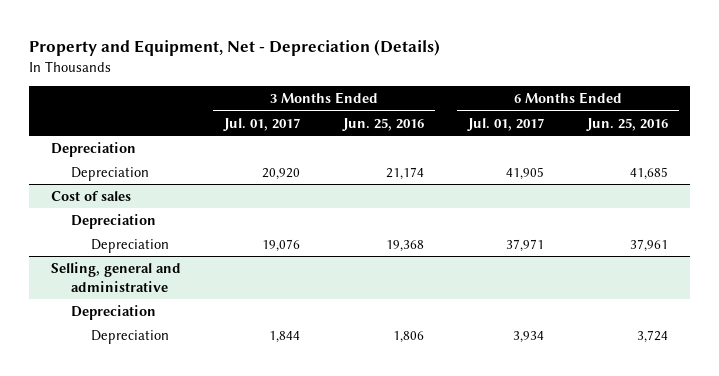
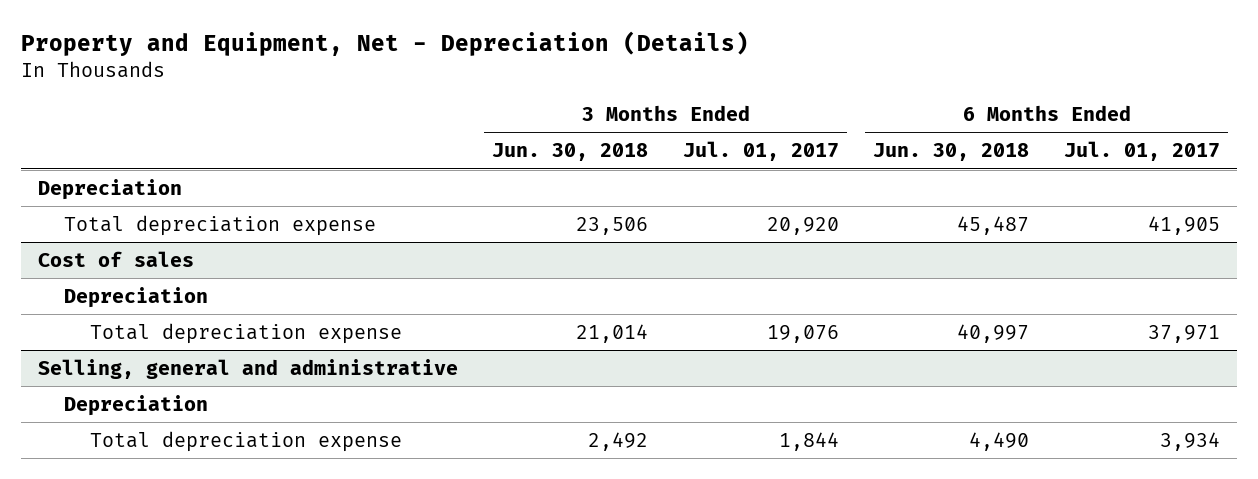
- | 3 Months Ended Jul. 01, 2017 | 3 Months Ended Jun. 25, 2016 | 6 Months Ended Jul. 01, 2017 | 6 Months Ended Jun. 25, 2016
+ | 3 Months Ended Jun. 30, 2018 | 3 Months Ended Jul. 01, 2017 | 6 Months Ended Jun. 30, 2018 | 6 Months Ended Jul. 01, 2017
- Depreciation | 20,920 | 21,174 | 41,905 | 41,685
+ Total depreciation expense | 23,506 | 20,920 | 45,487 | 41,905
@ Cost of sales
- Depreciation | 19,076 | 19,368 | 37,971 | 37,961
+ Total depreciation expense | 21,014 | 19,076 | 40,997 | 37,971
@ Selling, general and administrative
- Depreciation | 1,844 | 1,806 | 3,934 | 3,724
+ Total depreciation expense | 2,492 | 1,844 | 4,490 | 3,934

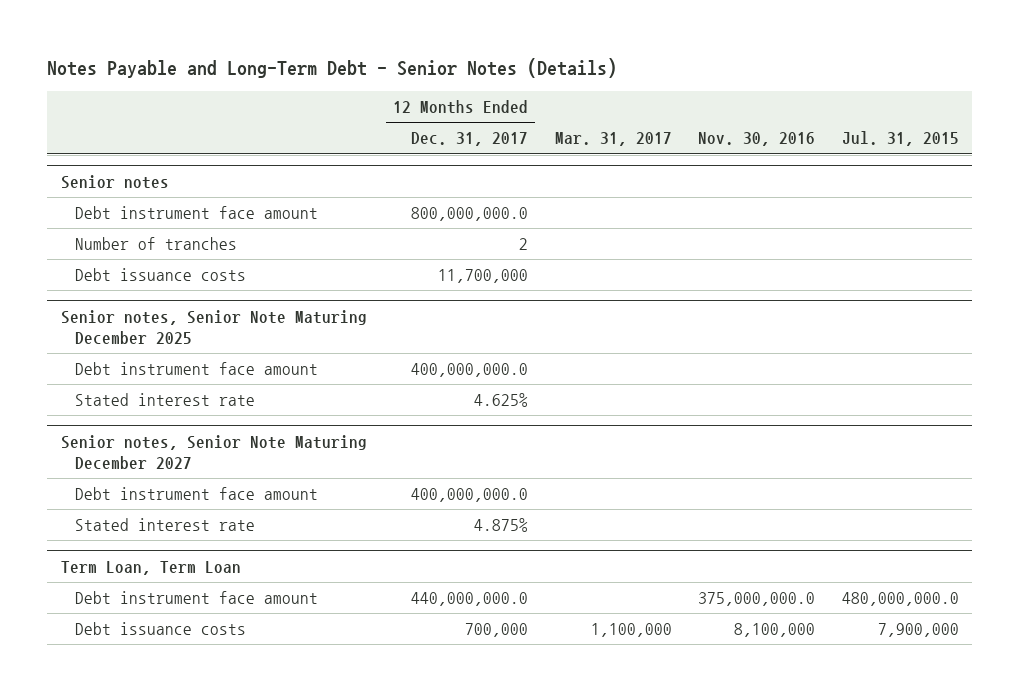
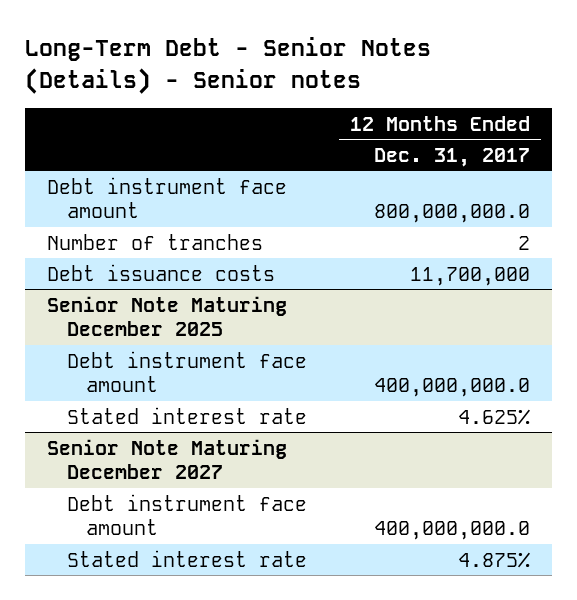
- Notes Payable and Long-Term Debt - Senior Notes (Details)
+ Long-Term Debt - Senior Notes (Details) - Senior notes
- | 12 Months Ended Dec. 31, 2017 | Mar. 31, 2017 | Nov. 30, 2016 | Jul. 31, 2015
+ | 12 Months Ended Dec. 31, 2017
- Senior notes
- Senior notes, Senior Note Maturing December 2025
+ Senior Note Maturing December 2025
- Senior notes, Senior Note Maturing December 2027
+ Senior Note Maturing December 2027
- Term Loan, Term Loan
- Debt instrument face amount | 440,000,000.0 | | 375,000,000.0 | 480,000,000.0
- Debt issuance costs | 700,000 | 1,100,000 | 8,100,000 | 7,900,000

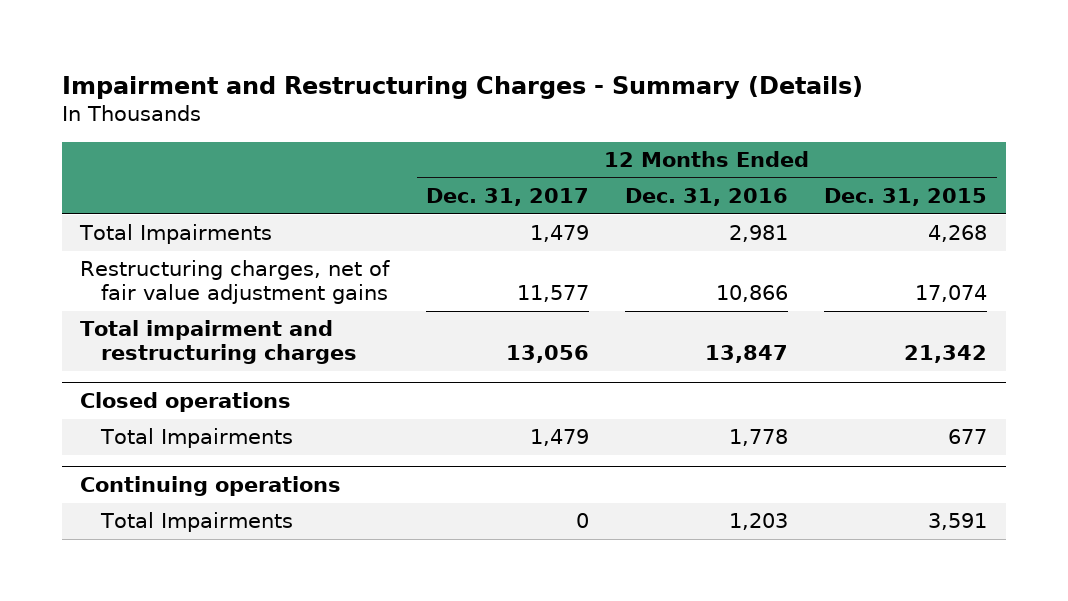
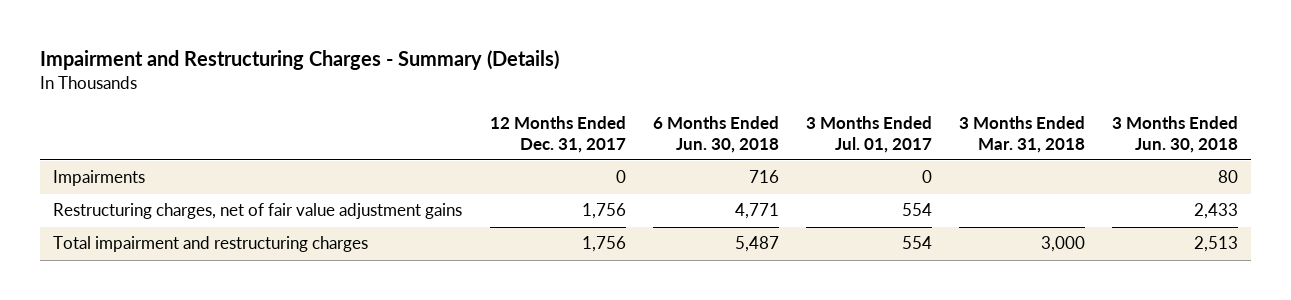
- | 12 Months Ended Dec. 31, 2017 | 12 Months Ended Dec. 31, 2016 | 12 Months Ended Dec. 31, 2015
+ | 12 Months Ended Dec. 31, 2017 | 6 Months Ended Jun. 30, 2018 | 3 Months Ended Jul. 01, 2017 | 3 Months Ended Mar. 31, 2018 | 3 Months Ended Jun. 30, 2018
- Total Impairments | 1,479 | 2,981 | 4,268
- Restructuring charges, net of fair value adjustment gains | 11,577 | 10,866 | 17,074
- Total impairment and restructuring charges | 13,056 | 13,847 | 21,342
- Closed operations
- Total Impairments | 1,479 | 1,778 | 677
- Continuing operations
- Total Impairments | 0 | 1,203 | 3,591
+ Impairments | 0 | 716 | 0 | | 80
+ Restructuring charges, net of fair value adjustment gains | 1,756 | 4,771 | 554 | | 2,433
+ Total impairment and restructuring charges | 1,756 | 5,487 | 554 | 3,000 | 2,513

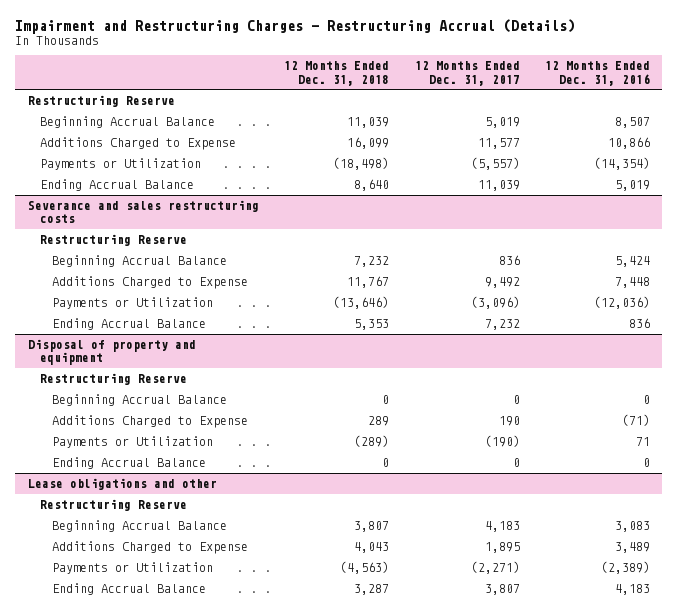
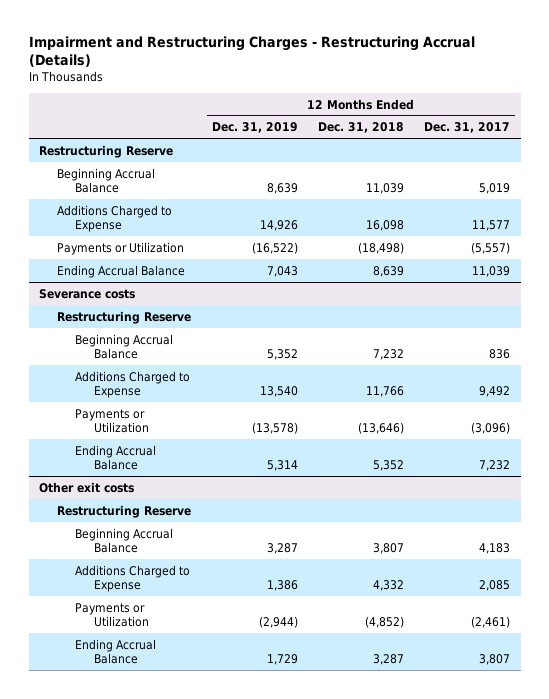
- | 12 Months Ended Dec. 31, 2018 | 12 Months Ended Dec. 31, 2017 | 12 Months Ended Dec. 31, 2016
+ | 12 Months Ended Dec. 31, 2019 | 12 Months Ended Dec. 31, 2018 | 12 Months Ended Dec. 31, 2017
- Additions Charged to Expense | 16,099 | 11,577 | 10,866
+ Additions Charged to Expense | 14,926 | 16,098 | 11,577
- Ending Accrual Balance | 8,640 | 11,039 | 5,019
- Severance and sales restructuring costs
+ Ending Accrual Balance | 7,043 | 8,639 | 11,039
+ Severance costs
- Additions Charged to Expense | 11,767 | 9,492 | 7,448
+ Additions Charged to Expense | 13,540 | 11,766 | 9,492
- Ending Accrual Balance | 5,353 | 7,232 | 836
- Disposal of property and equipment
- Restructuring Reserve
- Beginning Accrual Balance | 0 | 0 | 0
- Additions Charged to Expense | 289 | 190 | (71)
- Payments or Utilization | (289) | (190) | 71
- Ending Accrual Balance | 0 | 0 | 0
- Lease obligations and other
+ Ending Accrual Balance | 5,314 | 5,352 | 7,232
+ Other exit costs
- Additions Charged to Expense | 4,043 | 1,895 | 3,489
- Payments or Utilization | (4,563) | (2,271) | (2,389)
+ Additions Charged to Expense | 1,386 | 4,332 | 2,085
+ Payments or Utilization | (2,944) | (4,852) | (2,461)

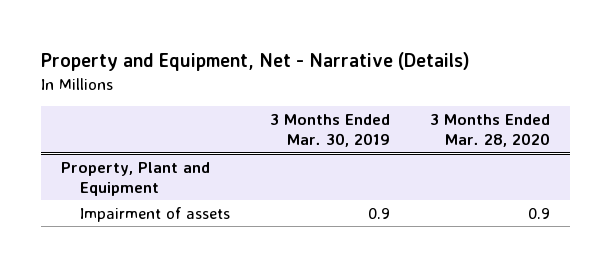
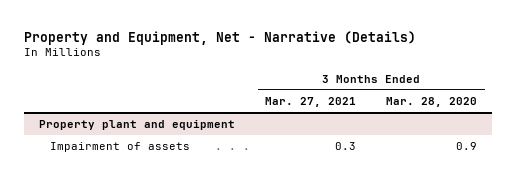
- | 3 Months Ended Mar. 30, 2019 | 3 Months Ended Mar. 28, 2020
+ | 3 Months Ended Mar. 27, 2021 | 3 Months Ended Mar. 28, 2020
- Property, Plant and Equipment
+ Property plant and equipment

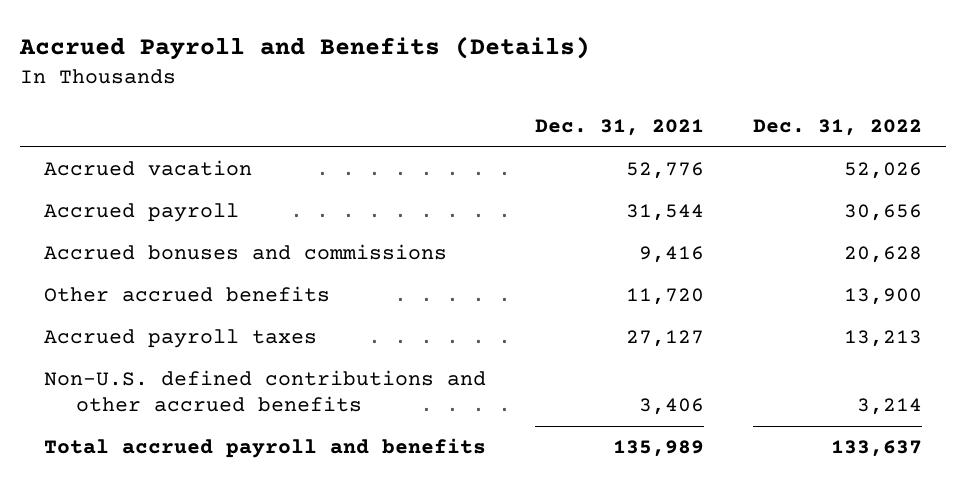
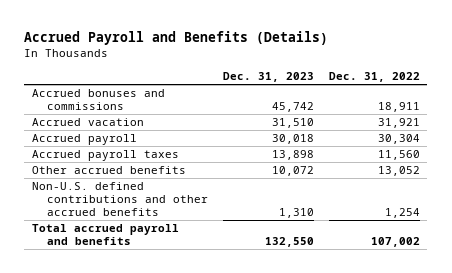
- | Dec. 31, 2021 | Dec. 31, 2022
+ | Dec. 31, 2023 | Dec. 31, 2022
- Accrued vacation | 52,776 | 52,026
- Accrued payroll | 31,544 | 30,656
- Accrued bonuses and commissions | 9,416 | 20,628
- Other accrued benefits | 11,720 | 13,900
- Accrued payroll taxes | 27,127 | 13,213
- Non-U.S. defined contributions and other accrued benefits | 3,406 | 3,214
- Total accrued payroll and benefits | 135,989 | 133,637
+ Accrued bonuses and commissions | 45,742 | 18,911
+ Accrued vacation | 31,510 | 31,921
+ Accrued payroll | 30,018 | 30,304
+ Accrued payroll taxes | 13,898 | 11,560
+ Other accrued benefits | 10,072 | 13,052
+ Non-U.S. defined contributions and other accrued benefits | 1,310 | 1,254
+ Total accrued payroll and benefits | 132,550 | 107,002

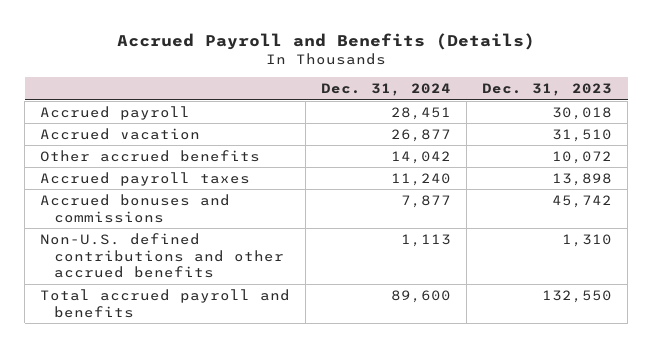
- | Dec. 31, 2023 | Dec. 31, 2022
+ | Dec. 31, 2024 | Dec. 31, 2023
moved down: Accrued vacation | 26,877 | 31,510
moved down: Accrued payroll taxes | 11,240 | 13,898
moved down: Accrued bonuses and commissions | 7,877 | 45,742

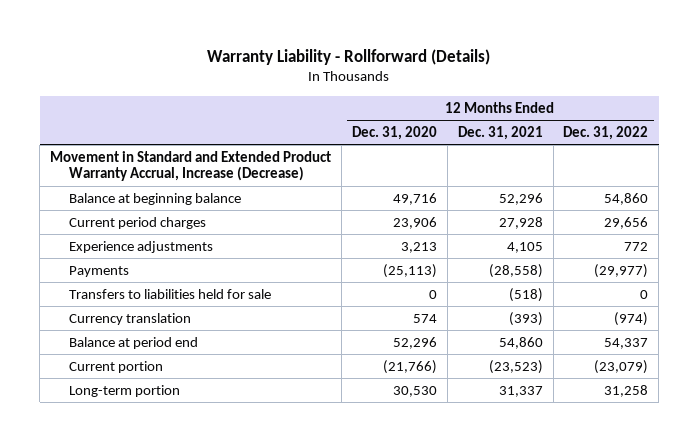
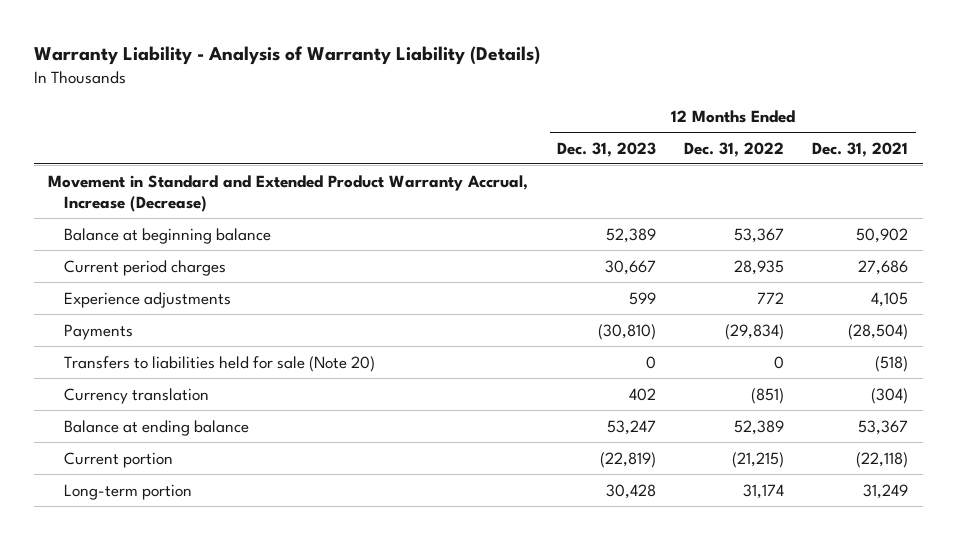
- Warranty Liability - Rollforward (Details)
+ Warranty Liability - Analysis of Warranty Liability (Details)
- | 12 Months Ended Dec. 31, 2020 | 12 Months Ended Dec. 31, 2021 | 12 Months Ended Dec. 31, 2022
+ | 12 Months Ended Dec. 31, 2023 | 12 Months Ended Dec. 31, 2022 | 12 Months Ended Dec. 31, 2021
- Balance at beginning balance | 49,716 | 52,296 | 54,860
- Current period charges | 23,906 | 27,928 | 29,656
+ Balance at beginning balance | 52,389 | 53,367 | 50,902
+ Current period charges | 30,667 | 28,935 | 27,686
- Payments | (25,113) | (28,558) | (29,977)
- Transfers to liabilities held for sale | 0 | (518) | 0
- Currency translation | 574 | (393) | (974)
- Balance at period end | 52,296 | 54,860 | 54,337
- Current portion | (21,766) | (23,523) | (23,079)
- Long-term portion | 30,530 | 31,337 | 31,258
+ Payments | (30,810) | (29,834) | (28,504)
+ Transfers to liabilities held for sale (Note 20) | 0 | 0 | (518)
+ Currency translation | 402 | (851) | (304)
+ Balance at ending balance | 53,247 | 52,389 | 53,367
+ Current portion | (22,819) | (21,215) | (22,118)
+ Long-term portion | 30,428 | 31,174 | 31,249

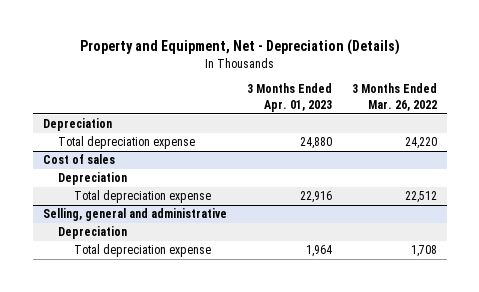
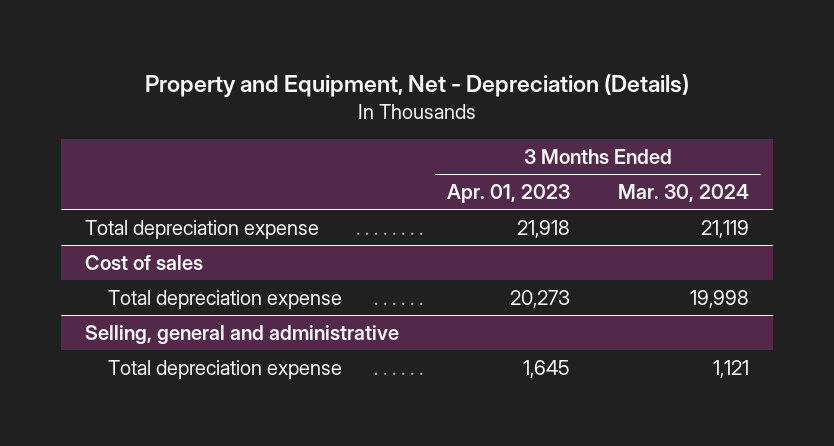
- | 3 Months Ended Apr. 01, 2023 | 3 Months Ended Mar. 26, 2022
+ | 3 Months Ended Apr. 01, 2023 | 3 Months Ended Mar. 30, 2024
- Depreciation
- Total depreciation expense | 24,880 | 24,220
+ Total depreciation expense | 21,918 | 21,119
@ Cost of sales
- Depreciation
- Total depreciation expense | 22,916 | 22,512
+ Total depreciation expense | 20,273 | 19,998
@ Selling, general and administrative
- Depreciation
- Total depreciation expense | 1,964 | 1,708
+ Total depreciation expense | 1,645 | 1,121

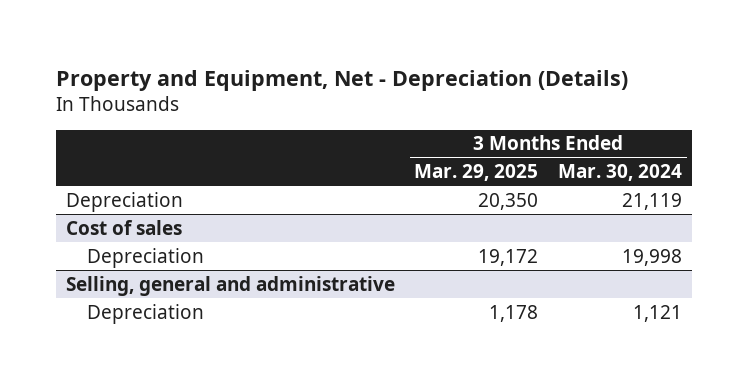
- | 3 Months Ended Apr. 01, 2023 | 3 Months Ended Mar. 30, 2024
+ | 3 Months Ended Mar. 29, 2025 | 3 Months Ended Mar. 30, 2024
- Total depreciation expense | 21,918 | 21,119
+ Depreciation | 20,350 | 21,119
@ Cost of sales
- Total depreciation expense | 20,273 | 19,998
+ Depreciation | 19,172 | 19,998
@ Selling, general and administrative
- Total depreciation expense | 1,645 | 1,121
+ Depreciation | 1,178 | 1,121

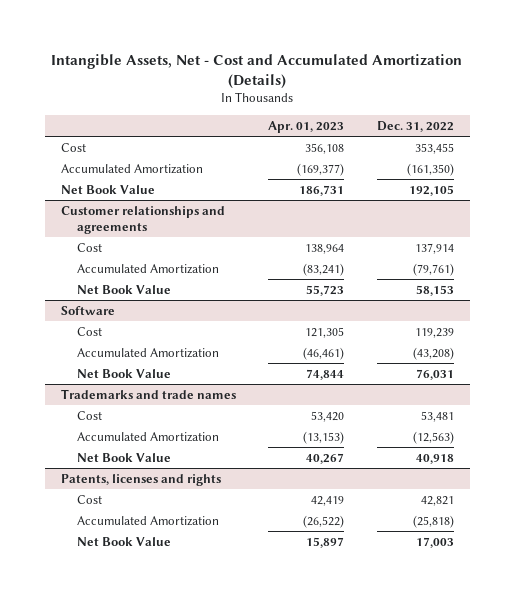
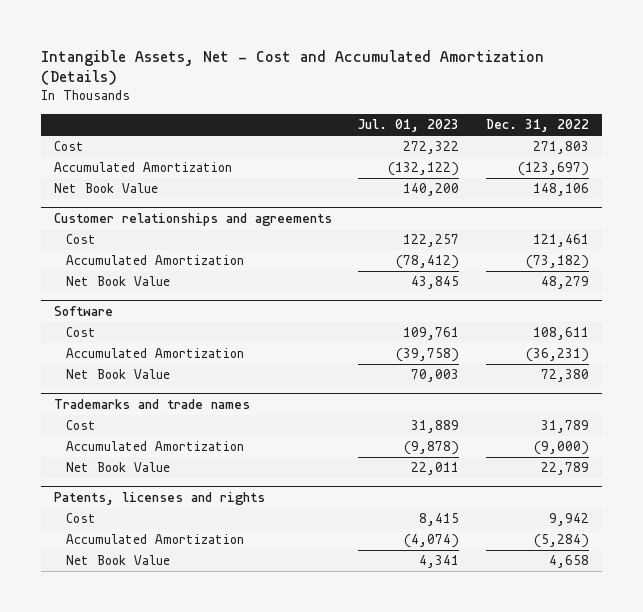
- | Apr. 01, 2023 | Dec. 31, 2022
+ | Jul. 01, 2023 | Dec. 31, 2022
- Cost | 356,108 | 353,455
- Accumulated Amortization | (169,377) | (161,350)
- Net Book Value | 186,731 | 192,105
+ Cost | 272,322 | 271,803
+ Accumulated Amortization | (132,122) | (123,697)
+ Net Book Value | 140,200 | 148,106
@ Customer relationships and agreements
- Cost | 138,964 | 137,914
- Accumulated Amortization | (83,241) | (79,761)
- Net Book Value | 55,723 | 58,153
+ Cost | 122,257 | 121,461
+ Accumulated Amortization | (78,412) | (73,182)
+ Net Book Value | 43,845 | 48,279
@ Software
- Cost | 121,305 | 119,239
- Accumulated Amortization | (46,461) | (43,208)
- Net Book Value | 74,844 | 76,031
+ Cost | 109,761 | 108,611
+ Accumulated Amortization | (39,758) | (36,231)
+ Net Book Value | 70,003 | 72,380
@ Trademarks and trade names
- Cost | 53,420 | 53,481
- Accumulated Amortization | (13,153) | (12,563)
- Net Book Value | 40,267 | 40,918
+ Cost | 31,889 | 31,789
+ Accumulated Amortization | (9,878) | (9,000)
+ Net Book Value | 22,011 | 22,789
@ Patents, licenses and rights
- Cost | 42,419 | 42,821
- Accumulated Amortization | (26,522) | (25,818)
- Net Book Value | 15,897 | 17,003
+ Cost | 8,415 | 9,942
+ Accumulated Amortization | (4,074) | (5,284)
+ Net Book Value | 4,341 | 4,658

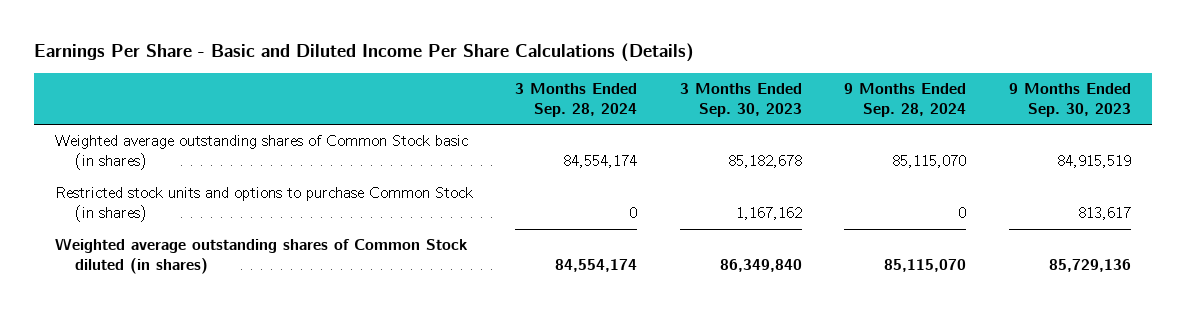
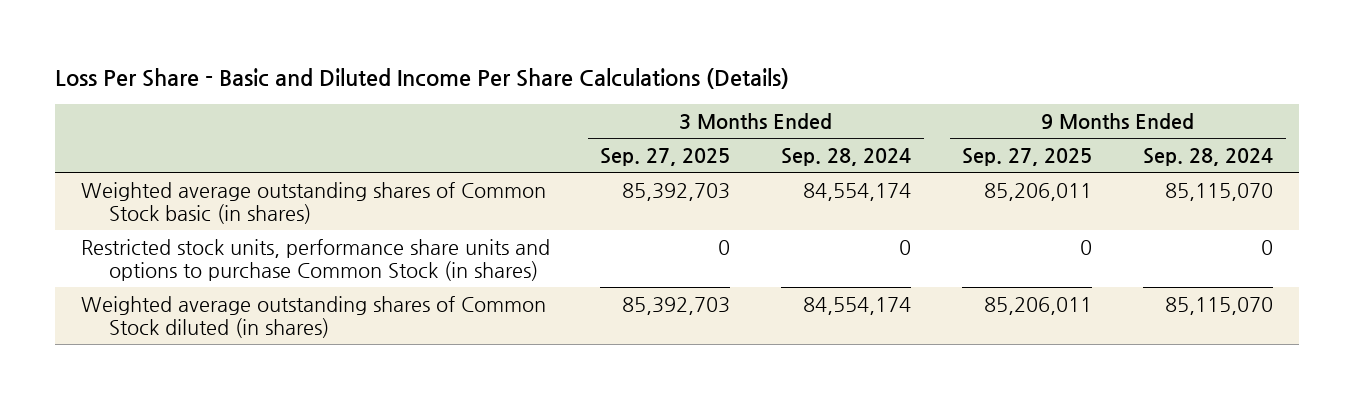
- Earnings Per Share - Basic and Diluted Income Per Share Calculations (Details)
+ Loss Per Share - Basic and Diluted Income Per Share Calculations (Details)
- | 3 Months Ended Sep. 28, 2024 | 3 Months Ended Sep. 30, 2023 | 9 Months Ended Sep. 28, 2024 | 9 Months Ended Sep. 30, 2023
+ | 3 Months Ended Sep. 27, 2025 | 3 Months Ended Sep. 28, 2024 | 9 Months Ended Sep. 27, 2025 | 9 Months Ended Sep. 28, 2024
- Restricted stock units and options to purchase Common Stock (in shares) | 0 | 1,167,162 | 0 | 813,617
+ Restricted stock units, performance share units and options to purchase Common Stock (in shares) | 0 | 0 | 0 | 0

